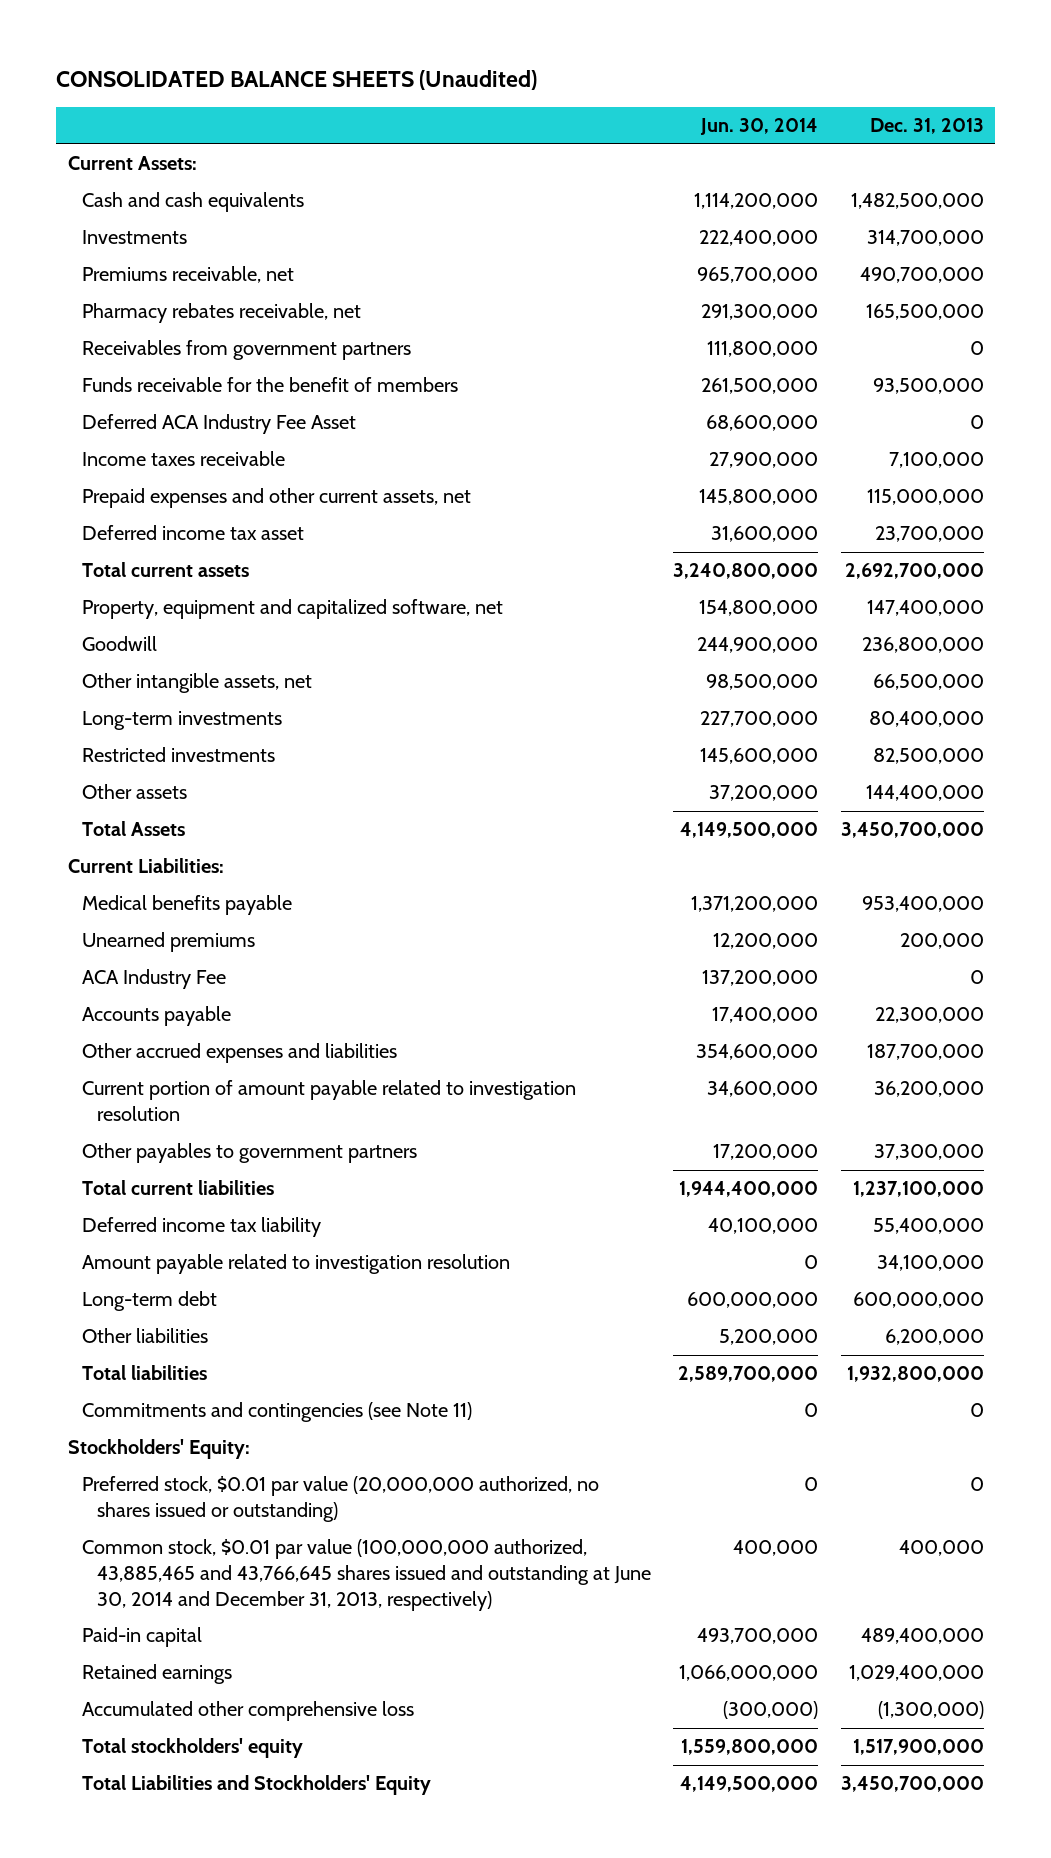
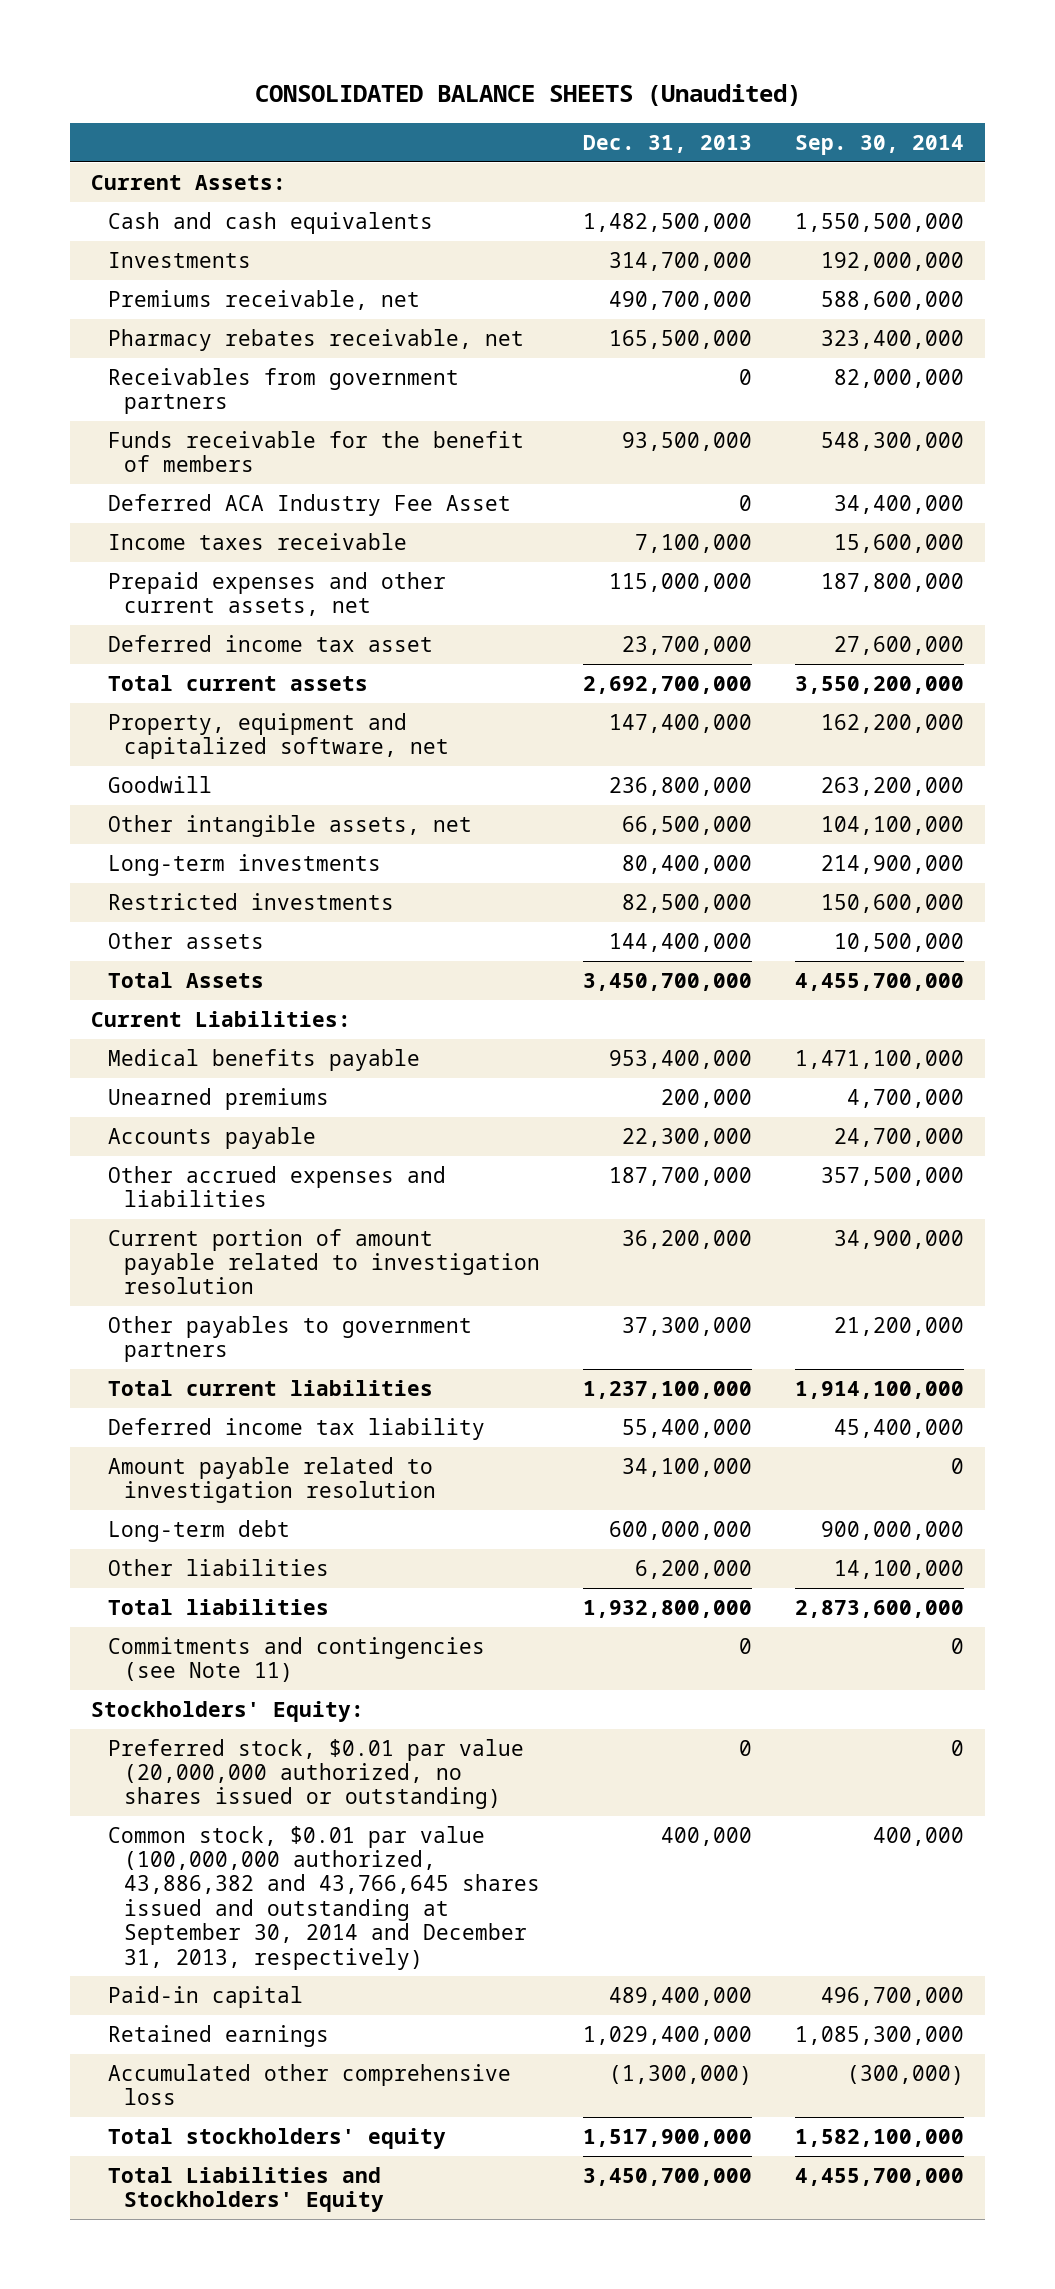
- | Jun. 30, 2014 | Dec. 31, 2013
+ | Dec. 31, 2013 | Sep. 30, 2014
- ACA Industry Fee | 137,200,000 | 0
- Common stock, $0.01 par value (100,000,000 authorized, 43,885,465 and 43,766,645 shares issued and outstanding at June 30, 2014 and December 31, 2013, respectively) | 400,000 | 400,000
+ Common stock, $0.01 par value (100,000,000 authorized, 43,886,382 and 43,766,645 shares issued and outstanding at September 30, 2014 and December 31, 2013, respectively) | 400,000 | 400,000

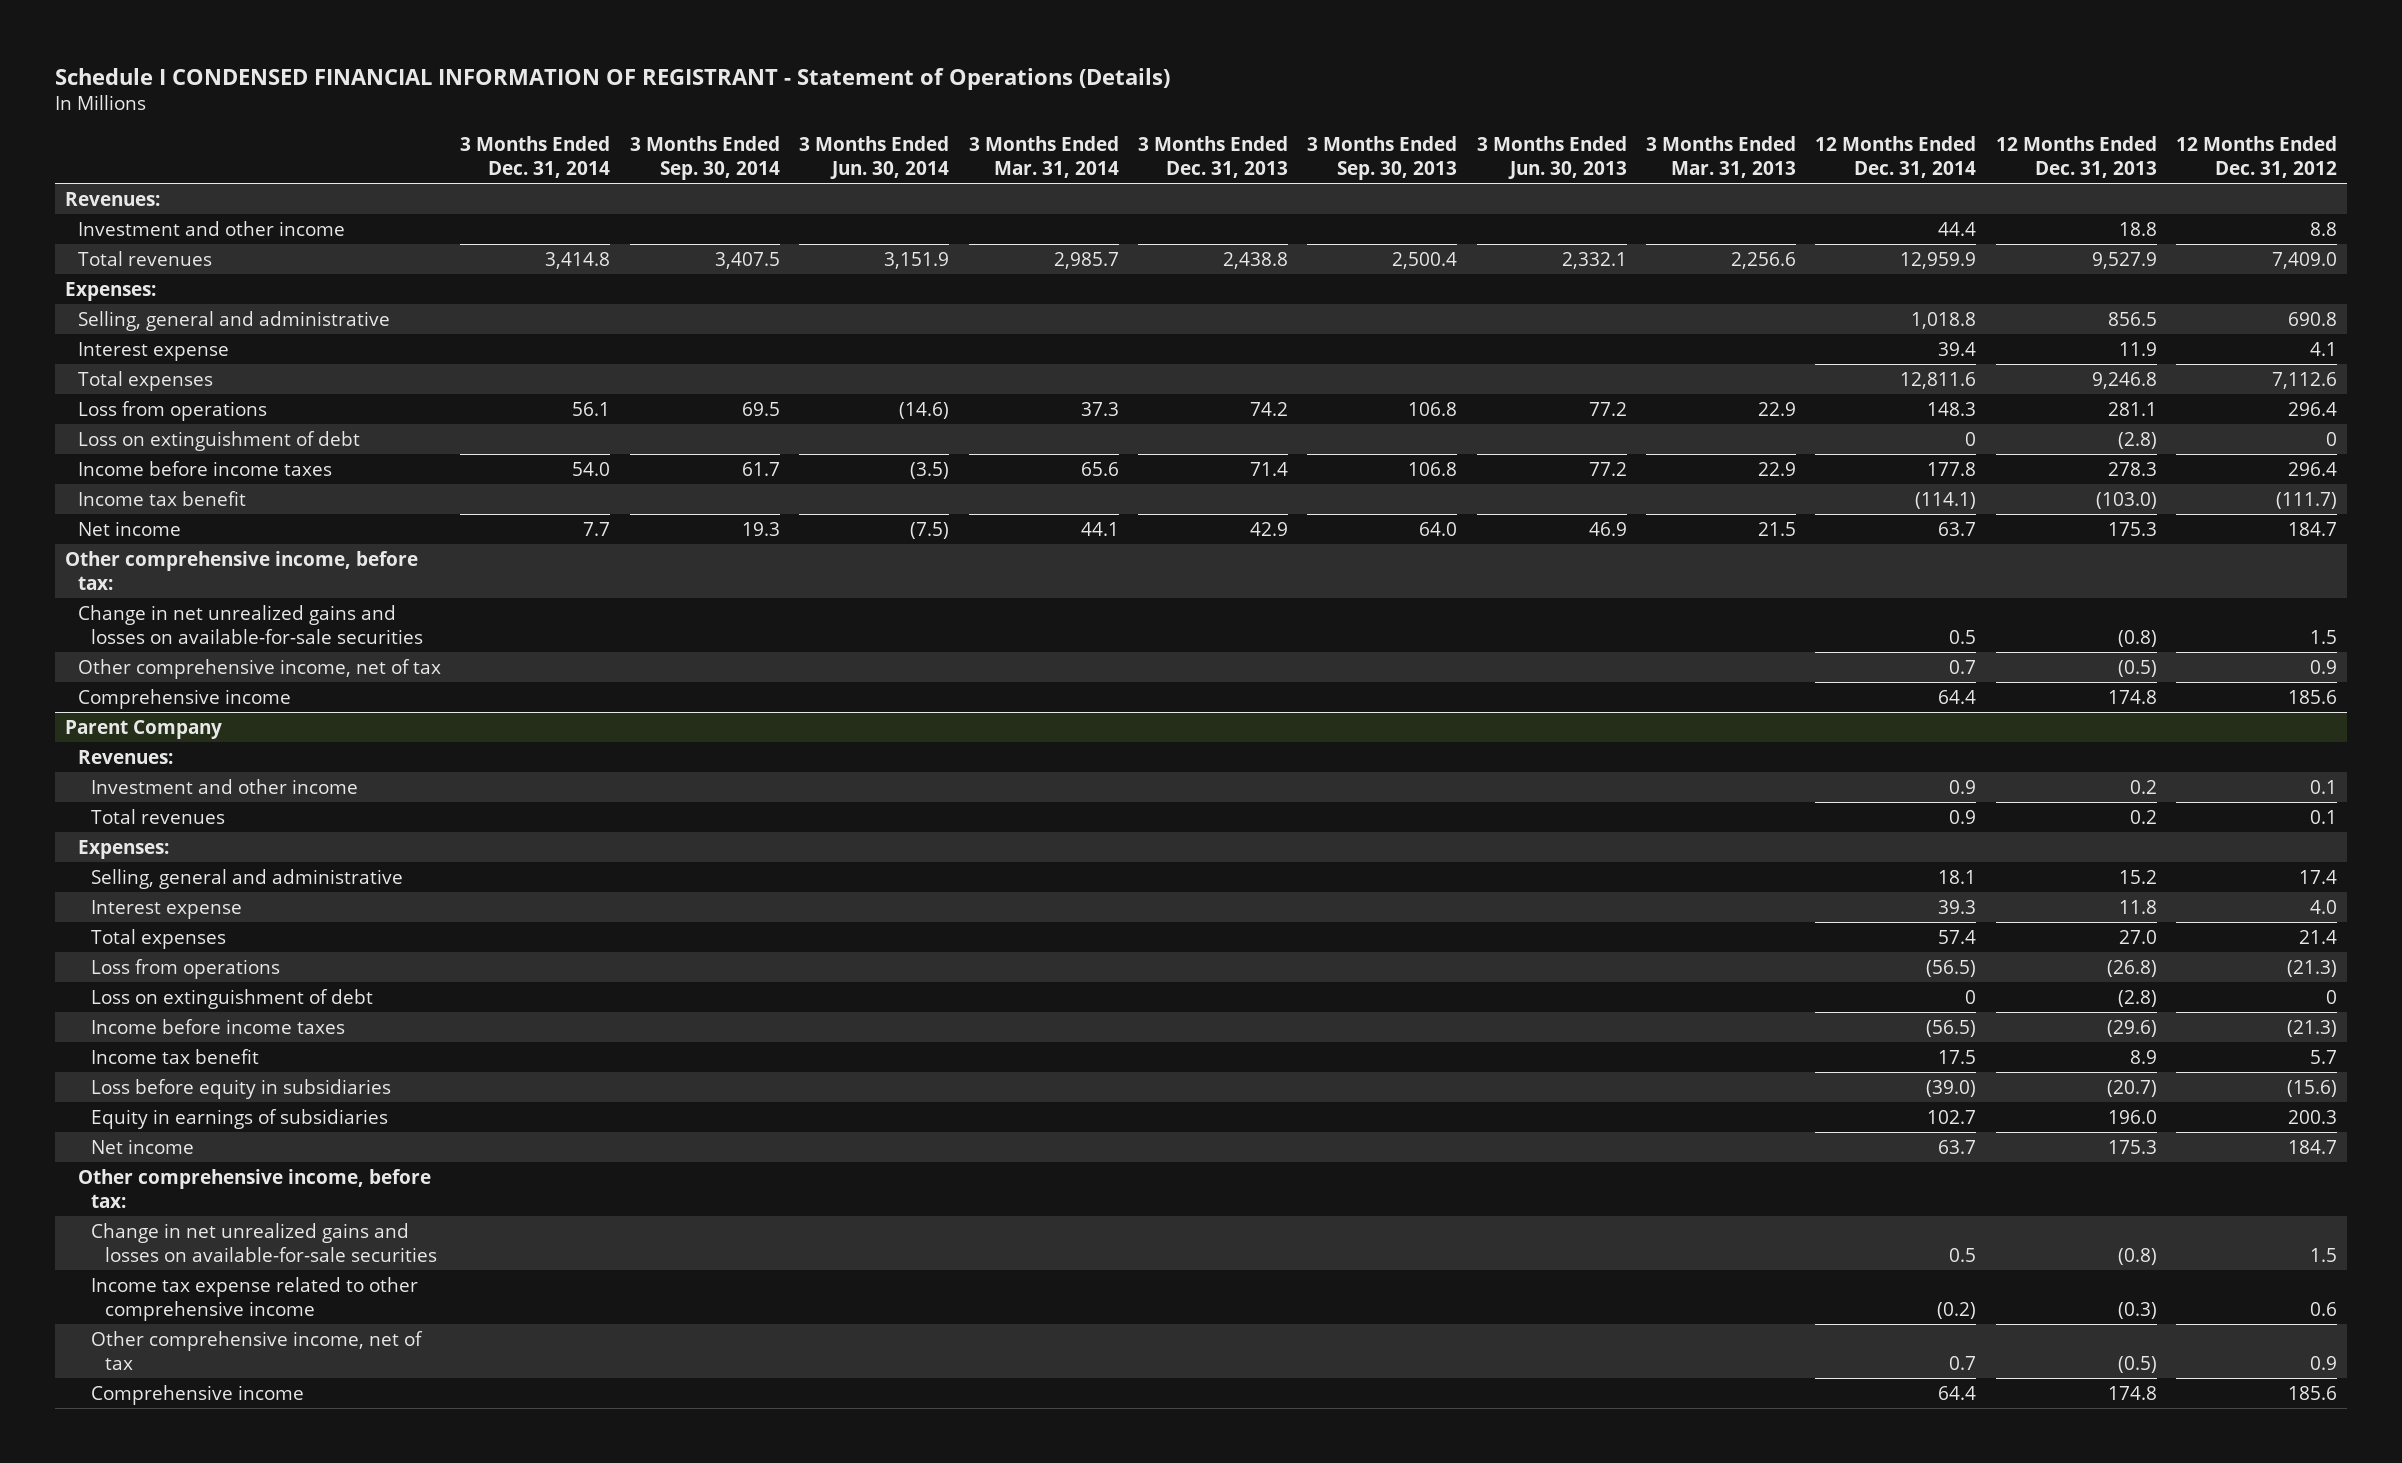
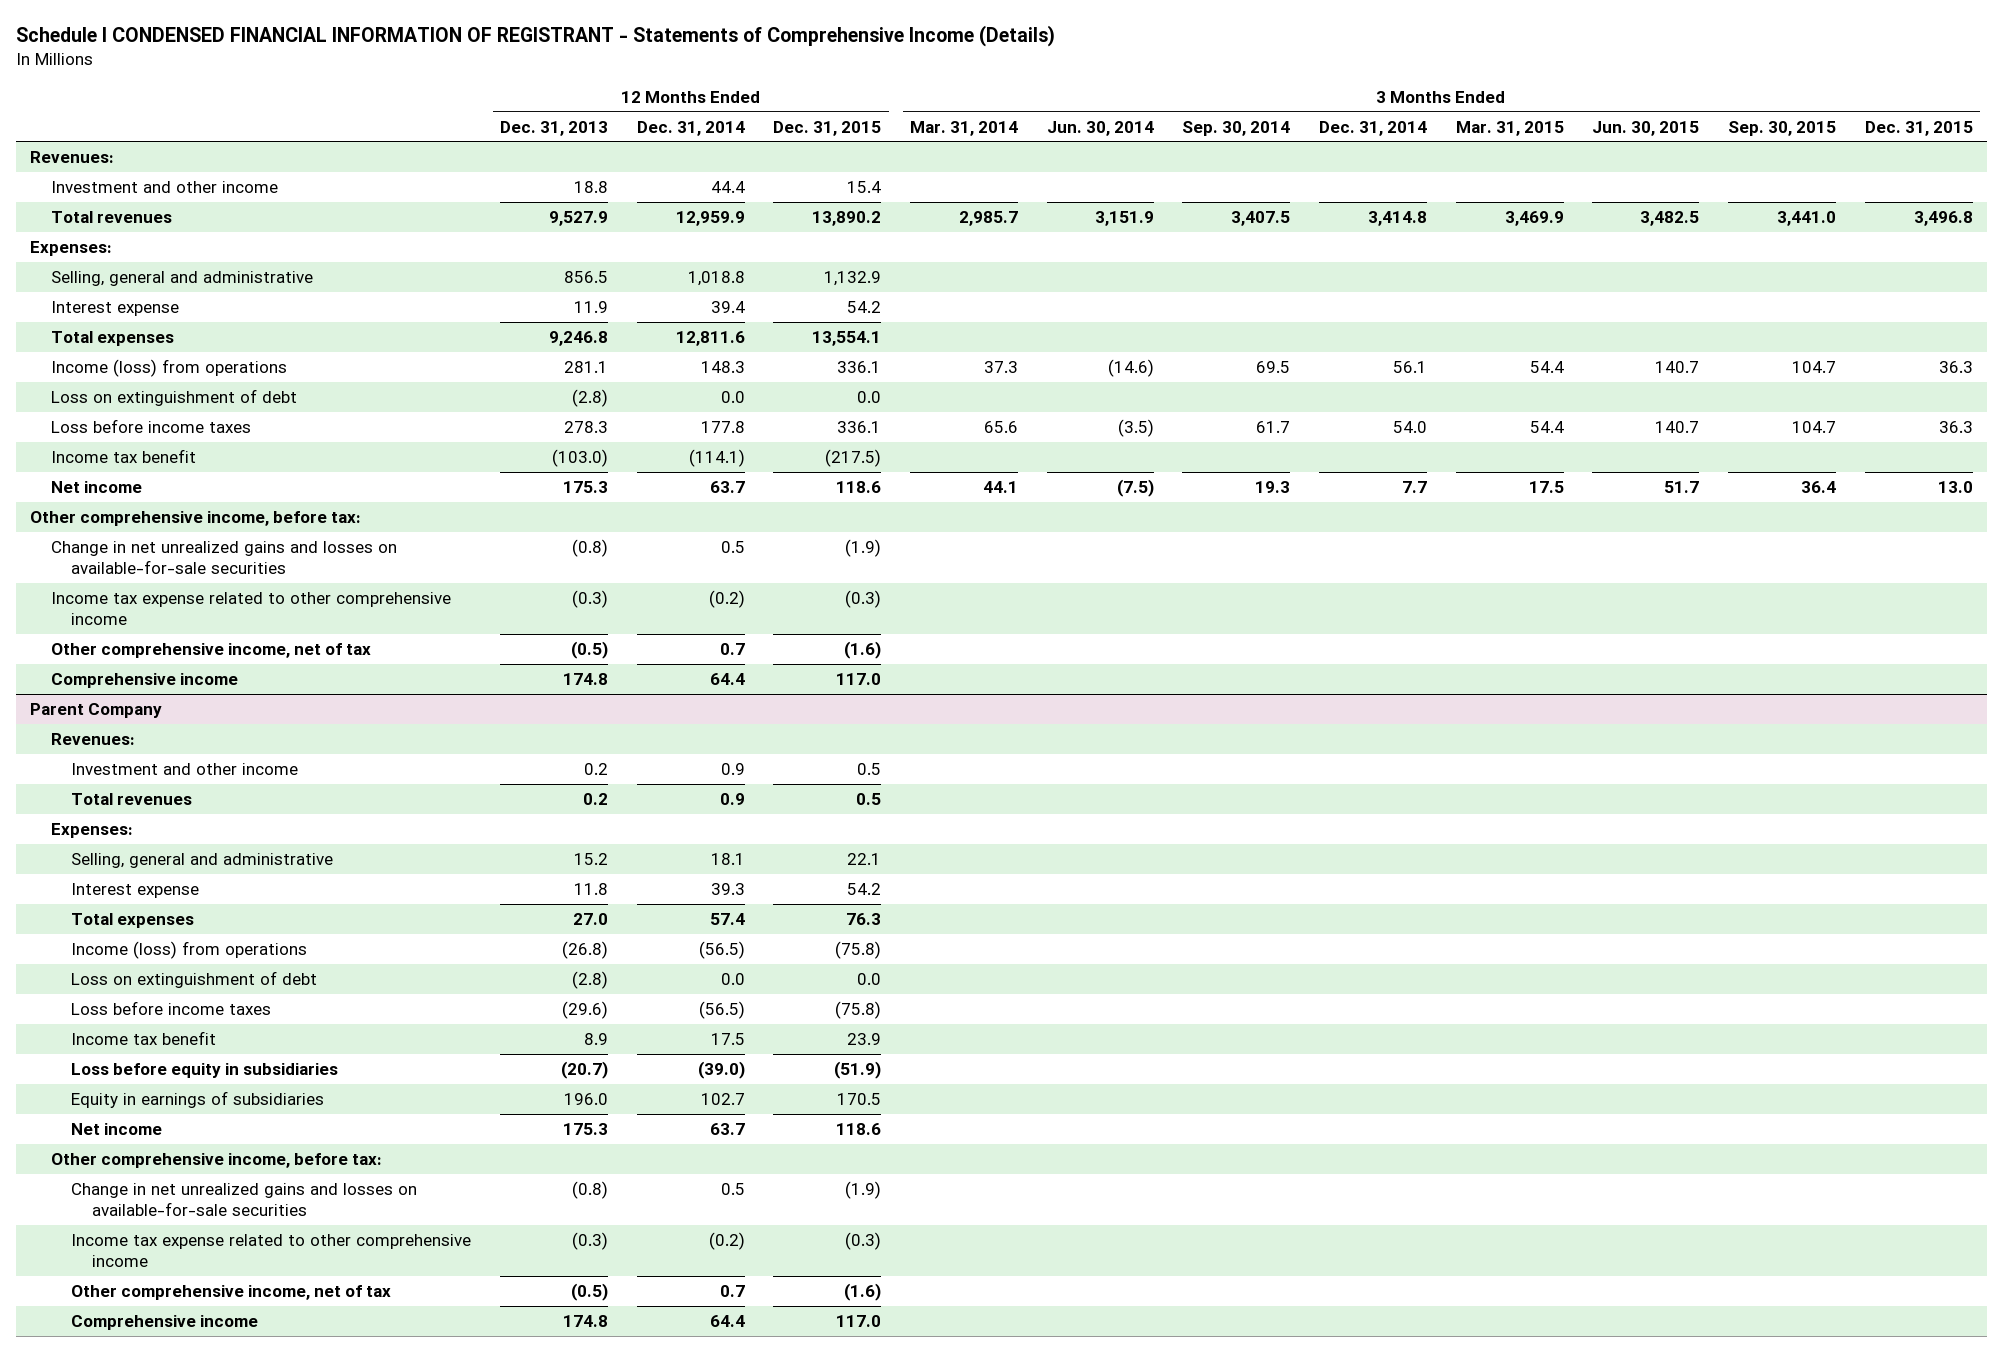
- Schedule I CONDENSED FINANCIAL INFORMATION OF REGISTRANT - Statement of Operations (Details)
+ Schedule I CONDENSED FINANCIAL INFORMATION OF REGISTRANT - Statements of Comprehensive Income (Details)
- | 3 Months Ended Dec. 31, 2014 | 3 Months Ended Sep. 30, 2014 | 3 Months Ended Jun. 30, 2014 | 3 Months Ended Mar. 31, 2014 | 3 Months Ended Dec. 31, 2013 | 3 Months Ended Sep. 30, 2013 | 3 Months Ended Jun. 30, 2013 | 3 Months Ended Mar. 31, 2013 | 12 Months Ended Dec. 31, 2014 | 12 Months Ended Dec. 31, 2013 | 12 Months Ended Dec. 31, 2012
+ | 12 Months Ended Dec. 31, 2013 | 12 Months Ended Dec. 31, 2014 | 12 Months Ended Dec. 31, 2015 | 3 Months Ended Mar. 31, 2014 | 3 Months Ended Jun. 30, 2014 | 3 Months Ended Sep. 30, 2014 | 3 Months Ended Dec. 31, 2014 | 3 Months Ended Mar. 31, 2015 | 3 Months Ended Jun. 30, 2015 | 3 Months Ended Sep. 30, 2015 | 3 Months Ended Dec. 31, 2015
- Loss from operations | 56.1 | 69.5 | (14.6) | 37.3 | 74.2 | 106.8 | 77.2 | 22.9 | 148.3 | 281.1 | 296.4
- Loss on extinguishment of debt | | | | | | | | | 0 | (2.8) | 0
- Income before income taxes | 54.0 | 61.7 | (3.5) | 65.6 | 71.4 | 106.8 | 77.2 | 22.9 | 177.8 | 278.3 | 296.4
+ Income (loss) from operations | 281.1 | 148.3 | 336.1 | 37.3 | (14.6) | 69.5 | 56.1 | 54.4 | 140.7 | 104.7 | 36.3
+ Loss on extinguishment of debt | (2.8) | 0.0 | 0.0 | | | | | | | |
+ Loss before income taxes | 278.3 | 177.8 | 336.1 | 65.6 | (3.5) | 61.7 | 54.0 | 54.4 | 140.7 | 104.7 | 36.3
+ Income tax expense related to other comprehensive income | (0.3) | (0.2) | (0.3) | | | | | | | |
@ Parent Company
- Loss from operations | | | | | | | | | (56.5) | (26.8) | (21.3)
- Loss on extinguishment of debt | | | | | | | | | 0 | (2.8) | 0
- Income before income taxes | | | | | | | | | (56.5) | (29.6) | (21.3)
+ Income (loss) from operations | (26.8) | (56.5) | (75.8) | | | | | | | |
+ Loss on extinguishment of debt | (2.8) | 0.0 | 0.0 | | | | | | | |
+ Loss before income taxes | (29.6) | (56.5) | (75.8) | | | | | | | |

